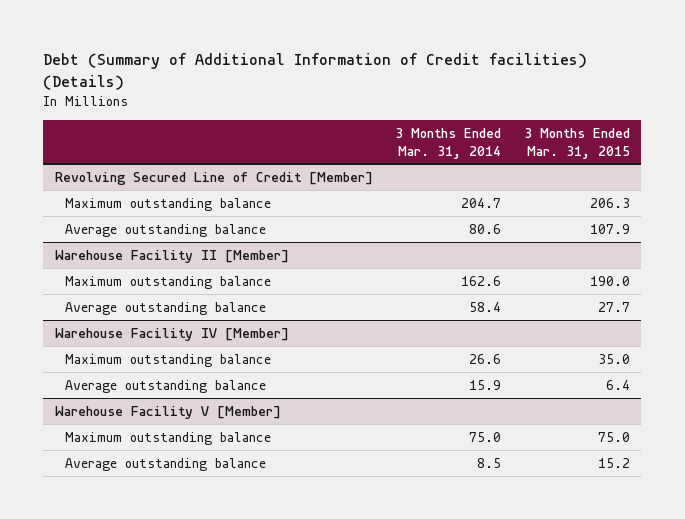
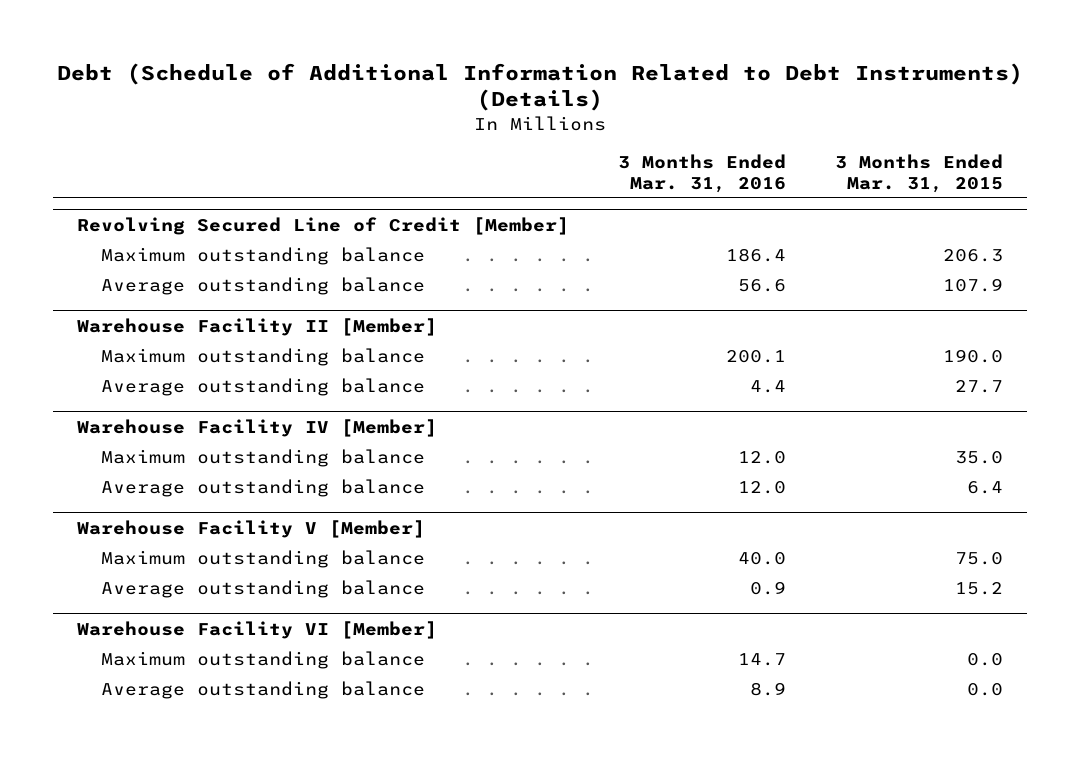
- Debt (Summary of Additional Information of Credit facilities) (Details)
+ Debt (Schedule of Additional Information Related to Debt Instruments) (Details)
- | 3 Months Ended Mar. 31, 2014 | 3 Months Ended Mar. 31, 2015
+ | 3 Months Ended Mar. 31, 2016 | 3 Months Ended Mar. 31, 2015
+ Warehouse Facility VI [Member]
+ Maximum outstanding balance | 14.7 | 0.0
+ Average outstanding balance | 8.9 | 0.0

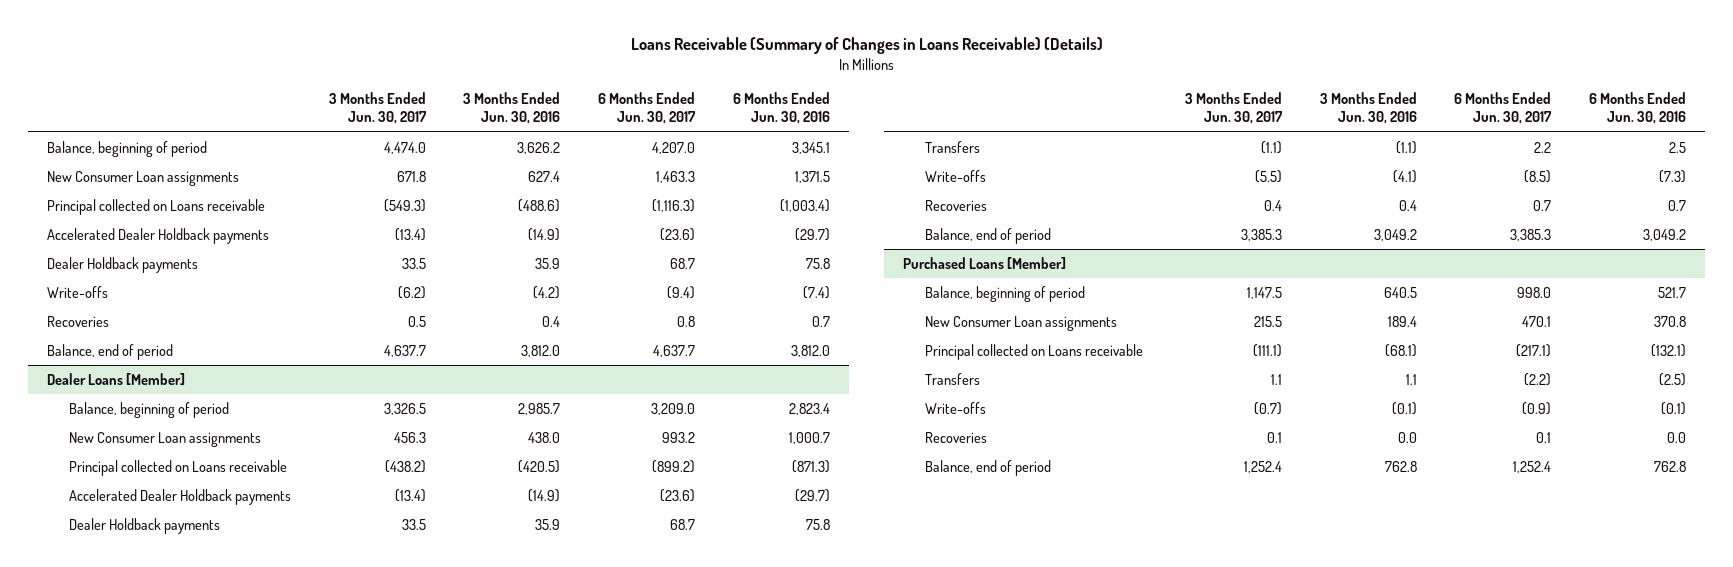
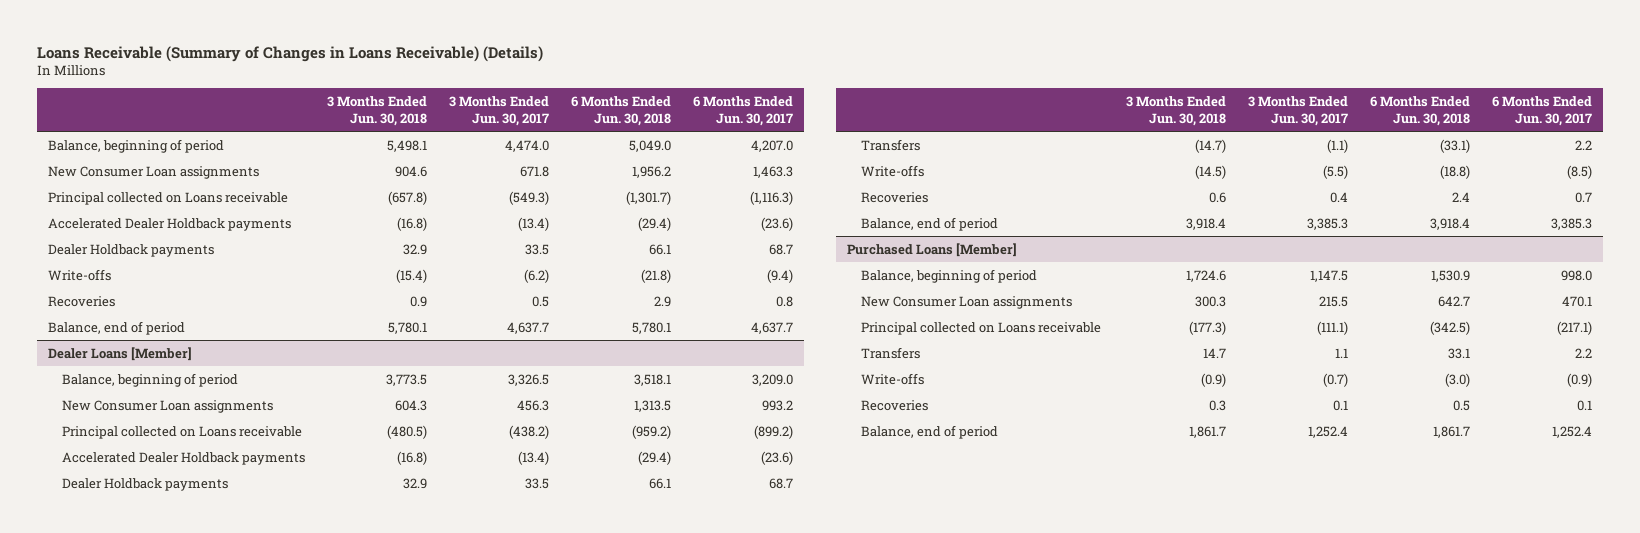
- | 3 Months Ended Jun. 30, 2017 | 3 Months Ended Jun. 30, 2016 | 6 Months Ended Jun. 30, 2017 | 6 Months Ended Jun. 30, 2016
+ | 3 Months Ended Jun. 30, 2018 | 3 Months Ended Jun. 30, 2017 | 6 Months Ended Jun. 30, 2018 | 6 Months Ended Jun. 30, 2017
@ Purchased Loans [Member]
- Transfers | 1.1 | 1.1 | (2.2) | (2.5)
+ Transfers | 14.7 | 1.1 | 33.1 | 2.2

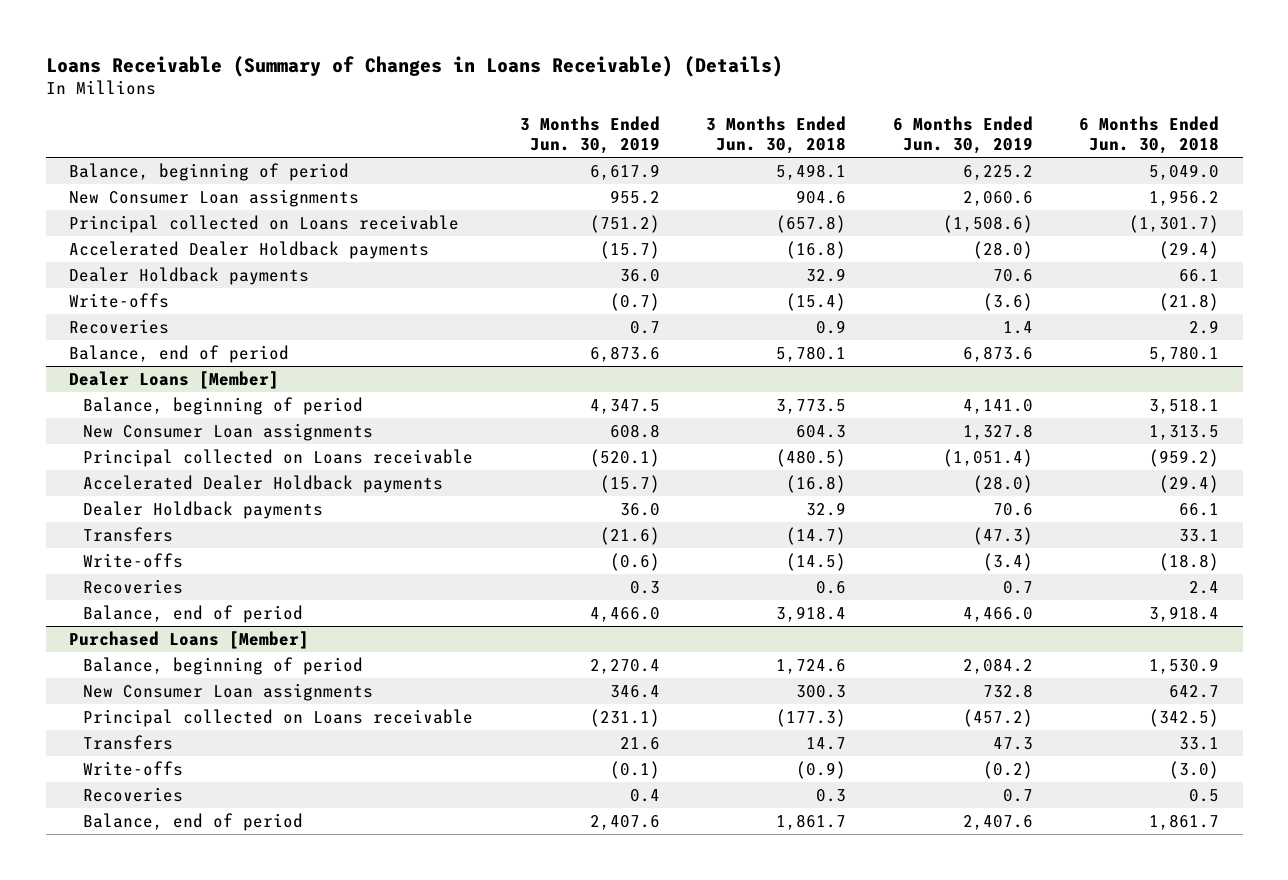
- | 3 Months Ended Jun. 30, 2018 | 3 Months Ended Jun. 30, 2017 | 6 Months Ended Jun. 30, 2018 | 6 Months Ended Jun. 30, 2017
+ | 3 Months Ended Jun. 30, 2019 | 3 Months Ended Jun. 30, 2018 | 6 Months Ended Jun. 30, 2019 | 6 Months Ended Jun. 30, 2018
@ Dealer Loans [Member]
- Transfers | (14.7) | (1.1) | (33.1) | 2.2
+ Transfers | (21.6) | (14.7) | (47.3) | 33.1

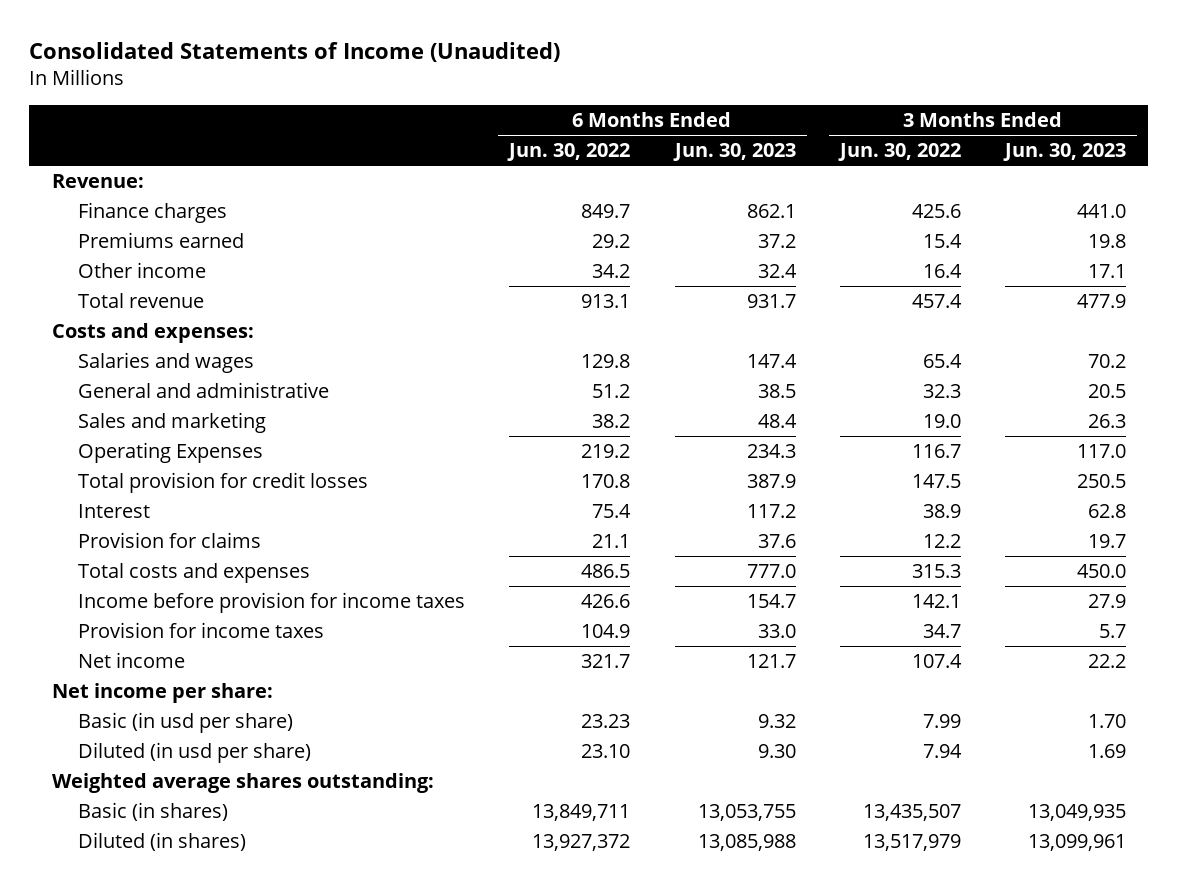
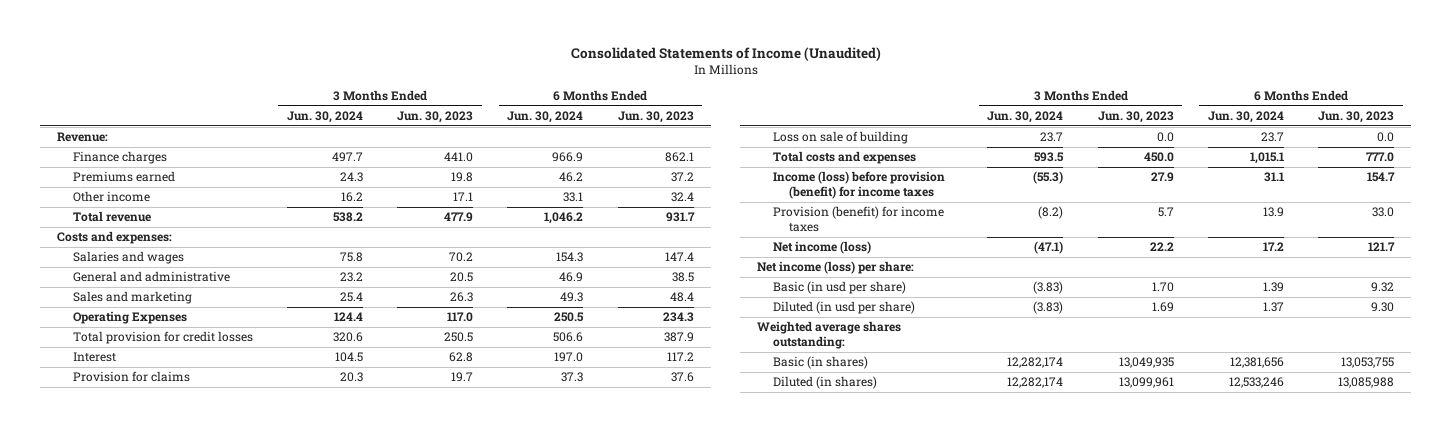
- | 6 Months Ended Jun. 30, 2022 | 6 Months Ended Jun. 30, 2023 | 3 Months Ended Jun. 30, 2022 | 3 Months Ended Jun. 30, 2023
+ | 3 Months Ended Jun. 30, 2024 | 3 Months Ended Jun. 30, 2023 | 6 Months Ended Jun. 30, 2024 | 6 Months Ended Jun. 30, 2023
+ Loss on sale of building | 23.7 | 0.0 | 23.7 | 0.0
- Income before provision for income taxes | 426.6 | 154.7 | 142.1 | 27.9
- Provision for income taxes | 104.9 | 33.0 | 34.7 | 5.7
- Net income | 321.7 | 121.7 | 107.4 | 22.2
- Net income per share:
+ Income (loss) before provision (benefit) for income taxes | (55.3) | 27.9 | 31.1 | 154.7
+ Provision (benefit) for income taxes | (8.2) | 5.7 | 13.9 | 33.0
+ Net income (loss) | (47.1) | 22.2 | 17.2 | 121.7
+ Net income (loss) per share:

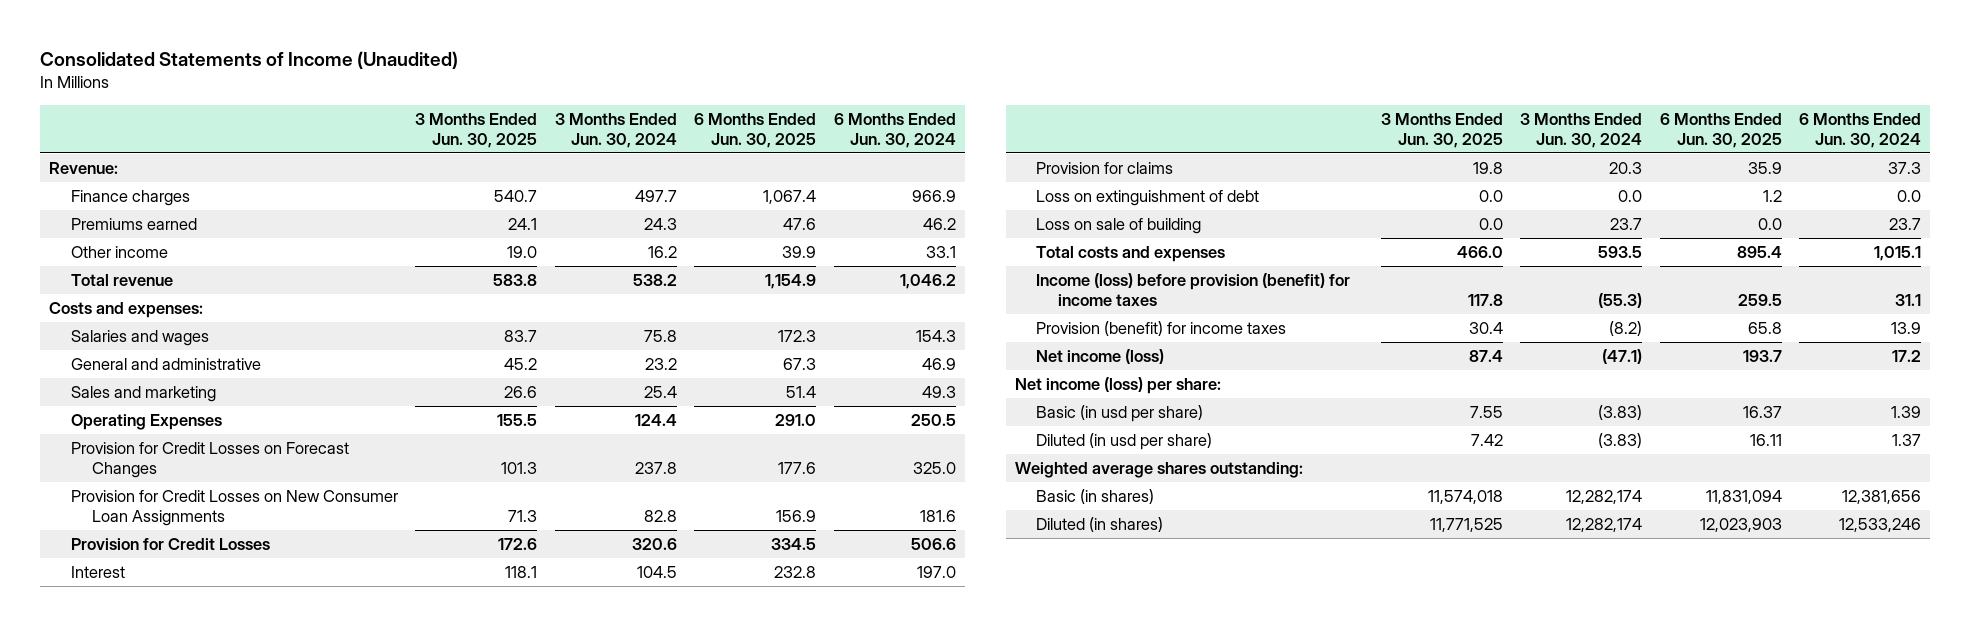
- | 3 Months Ended Jun. 30, 2024 | 3 Months Ended Jun. 30, 2023 | 6 Months Ended Jun. 30, 2024 | 6 Months Ended Jun. 30, 2023
+ | 3 Months Ended Jun. 30, 2025 | 3 Months Ended Jun. 30, 2024 | 6 Months Ended Jun. 30, 2025 | 6 Months Ended Jun. 30, 2024
- Total provision for credit losses | 320.6 | 250.5 | 506.6 | 387.9
+ Provision for Credit Losses on Forecast Changes | 101.3 | 237.8 | 177.6 | 325.0
+ Provision for Credit Losses on New Consumer Loan Assignments | 71.3 | 82.8 | 156.9 | 181.6
+ Provision for Credit Losses | 172.6 | 320.6 | 334.5 | 506.6
+ Loss on extinguishment of debt | 0.0 | 0.0 | 1.2 | 0.0

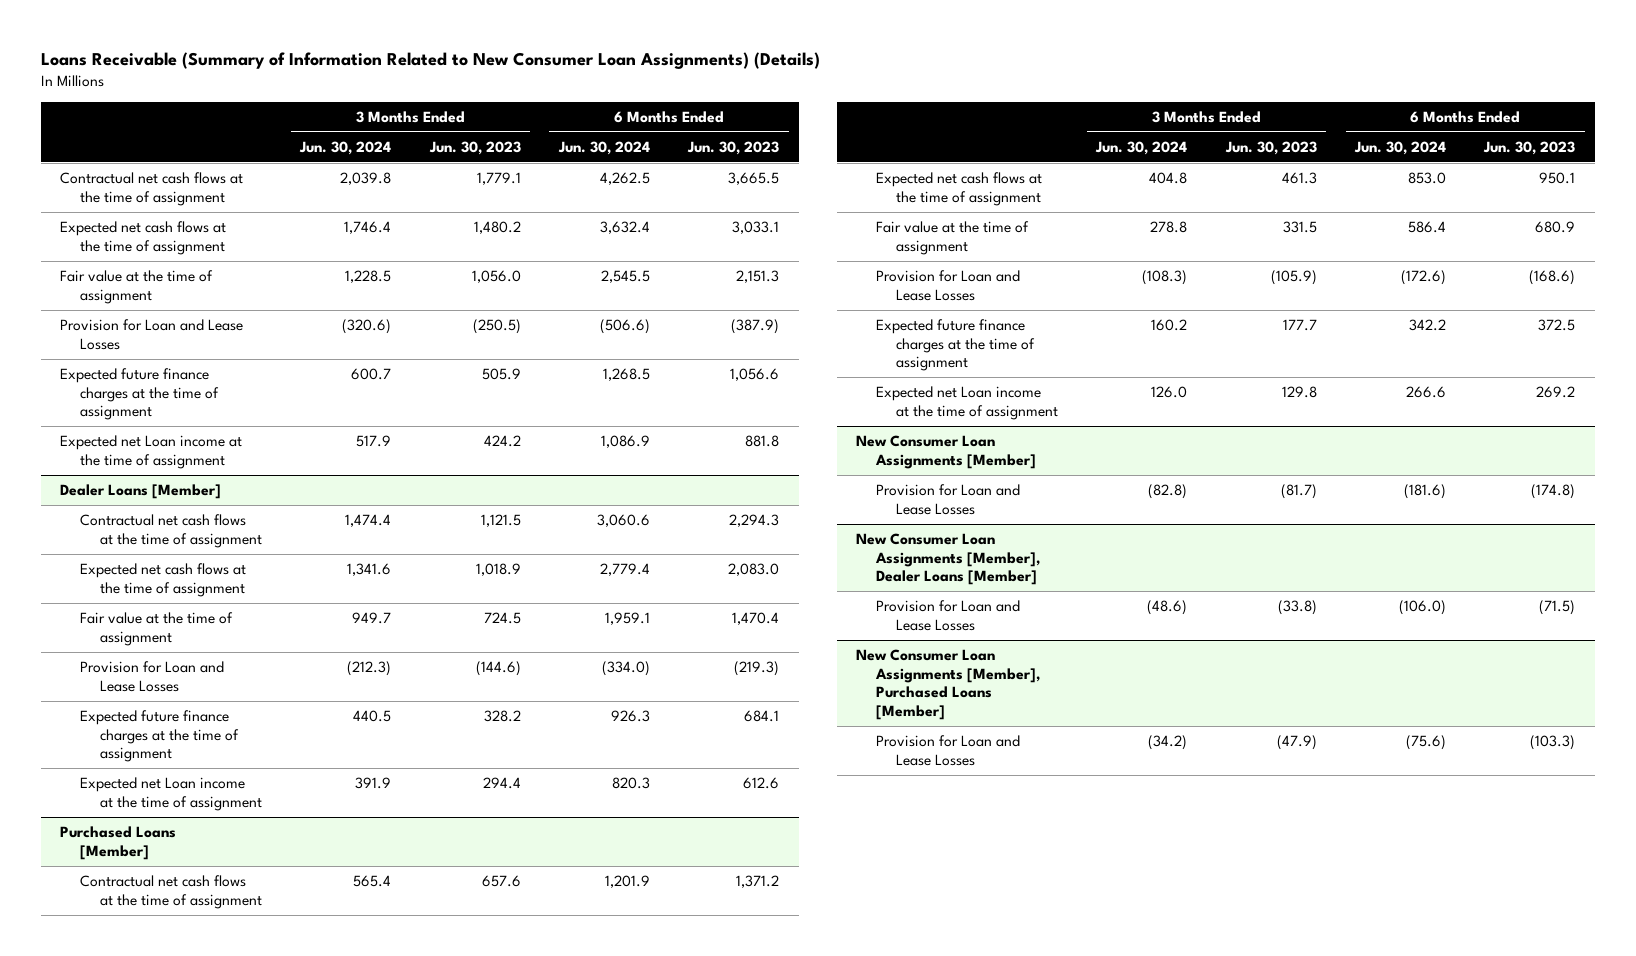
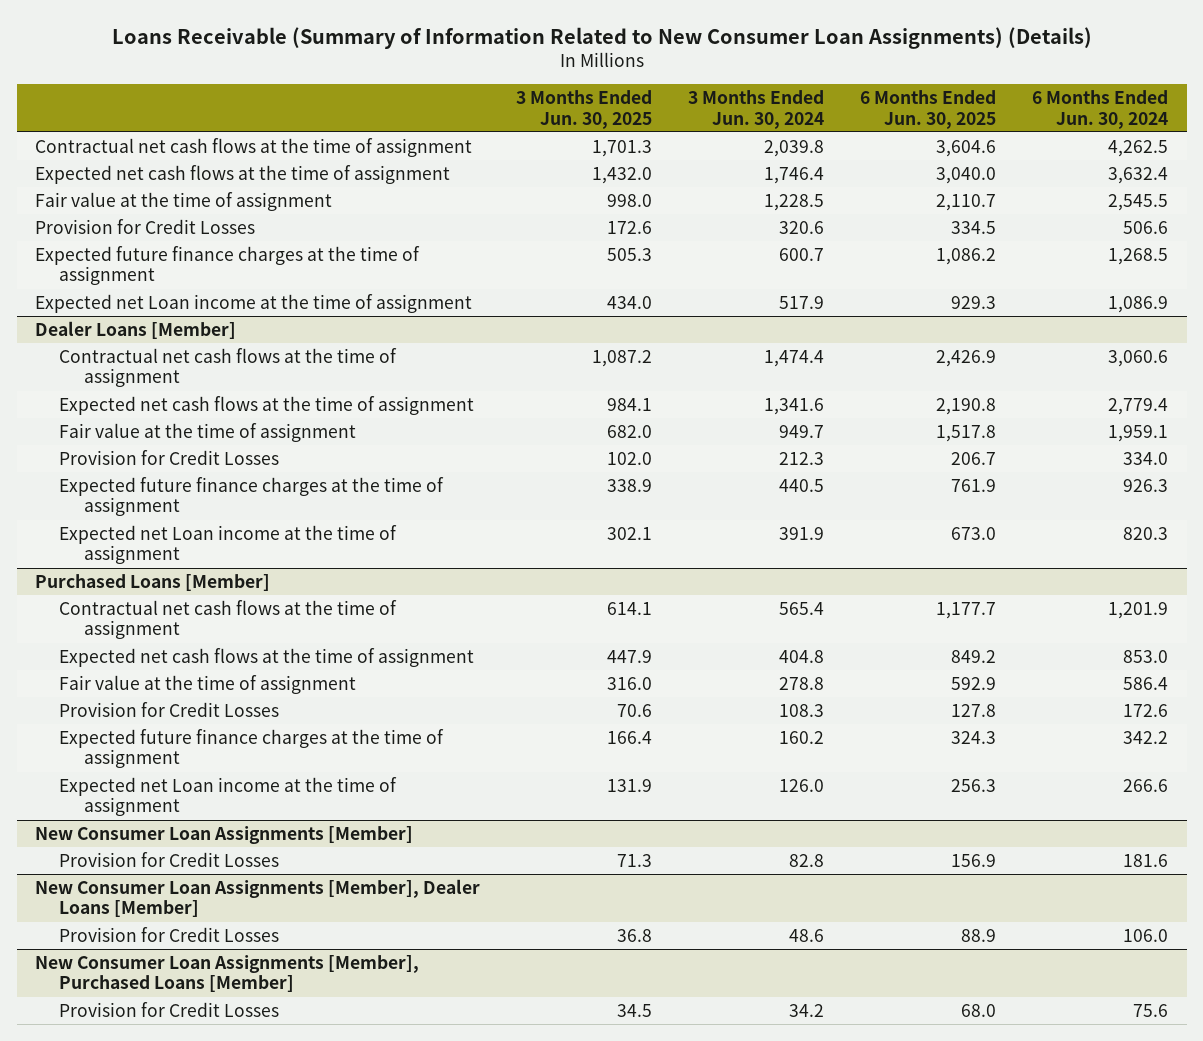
- | 3 Months Ended Jun. 30, 2024 | 3 Months Ended Jun. 30, 2023 | 6 Months Ended Jun. 30, 2024 | 6 Months Ended Jun. 30, 2023
+ | 3 Months Ended Jun. 30, 2025 | 3 Months Ended Jun. 30, 2024 | 6 Months Ended Jun. 30, 2025 | 6 Months Ended Jun. 30, 2024
- Provision for Loan and Lease Losses | (320.6) | (250.5) | (506.6) | (387.9)
+ Provision for Credit Losses | 172.6 | 320.6 | 334.5 | 506.6
@ Dealer Loans [Member]
- Provision for Loan and Lease Losses | (212.3) | (144.6) | (334.0) | (219.3)
+ Provision for Credit Losses | 102.0 | 212.3 | 206.7 | 334.0
@ Purchased Loans [Member]
- Provision for Loan and Lease Losses | (108.3) | (105.9) | (172.6) | (168.6)
+ Provision for Credit Losses | 70.6 | 108.3 | 127.8 | 172.6
@ New Consumer Loan Assignments [Member]
- Provision for Loan and Lease Losses | (82.8) | (81.7) | (181.6) | (174.8)
+ Provision for Credit Losses | 71.3 | 82.8 | 156.9 | 181.6
@ New Consumer Loan Assignments [Member], Dealer Loans [Member]
- Provision for Loan and Lease Losses | (48.6) | (33.8) | (106.0) | (71.5)
+ Provision for Credit Losses | 36.8 | 48.6 | 88.9 | 106.0
@ New Consumer Loan Assignments [Member], Purchased Loans [Member]
- Provision for Loan and Lease Losses | (34.2) | (47.9) | (75.6) | (103.3)
+ Provision for Credit Losses | 34.5 | 34.2 | 68.0 | 75.6

